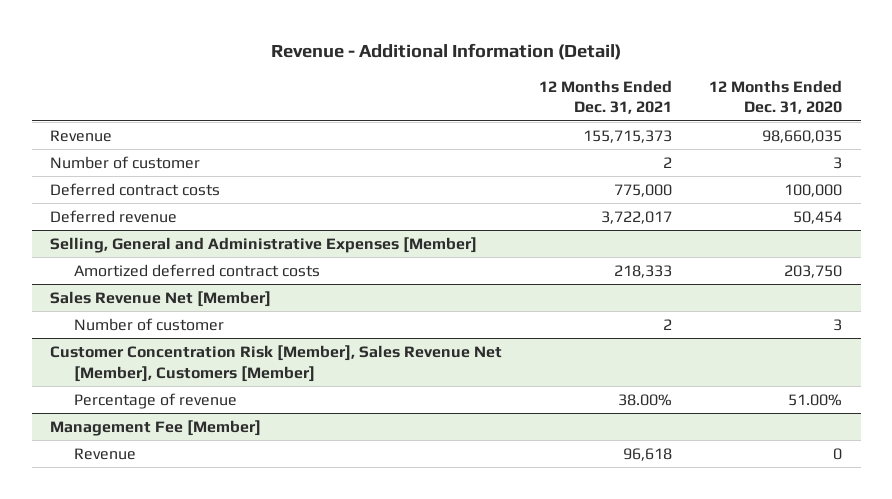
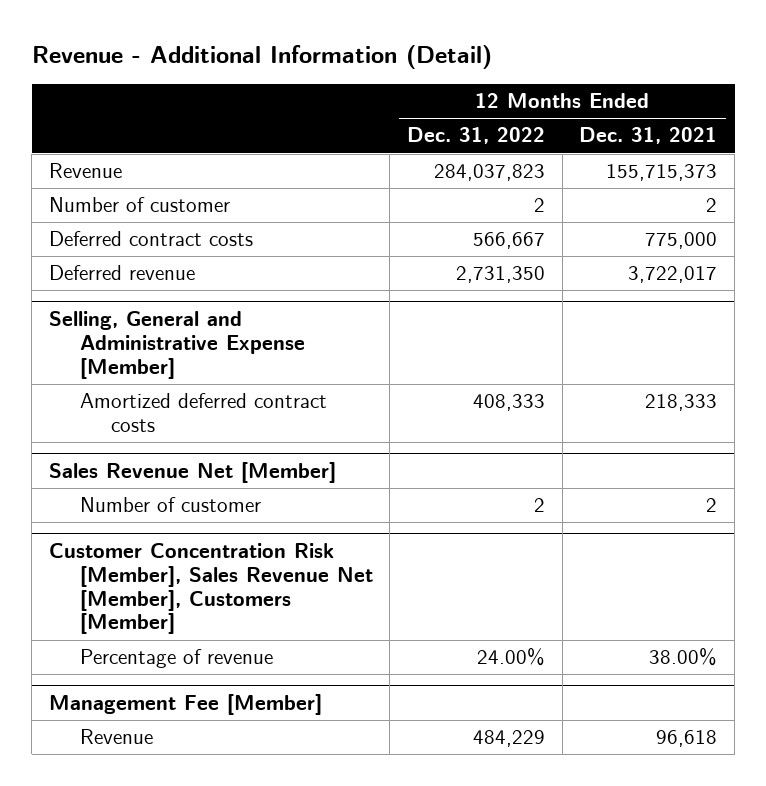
- | 12 Months Ended Dec. 31, 2021 | 12 Months Ended Dec. 31, 2020
+ | 12 Months Ended Dec. 31, 2022 | 12 Months Ended Dec. 31, 2021
- Selling, General and Administrative Expenses [Member]
+ Selling, General and Administrative Expense [Member]

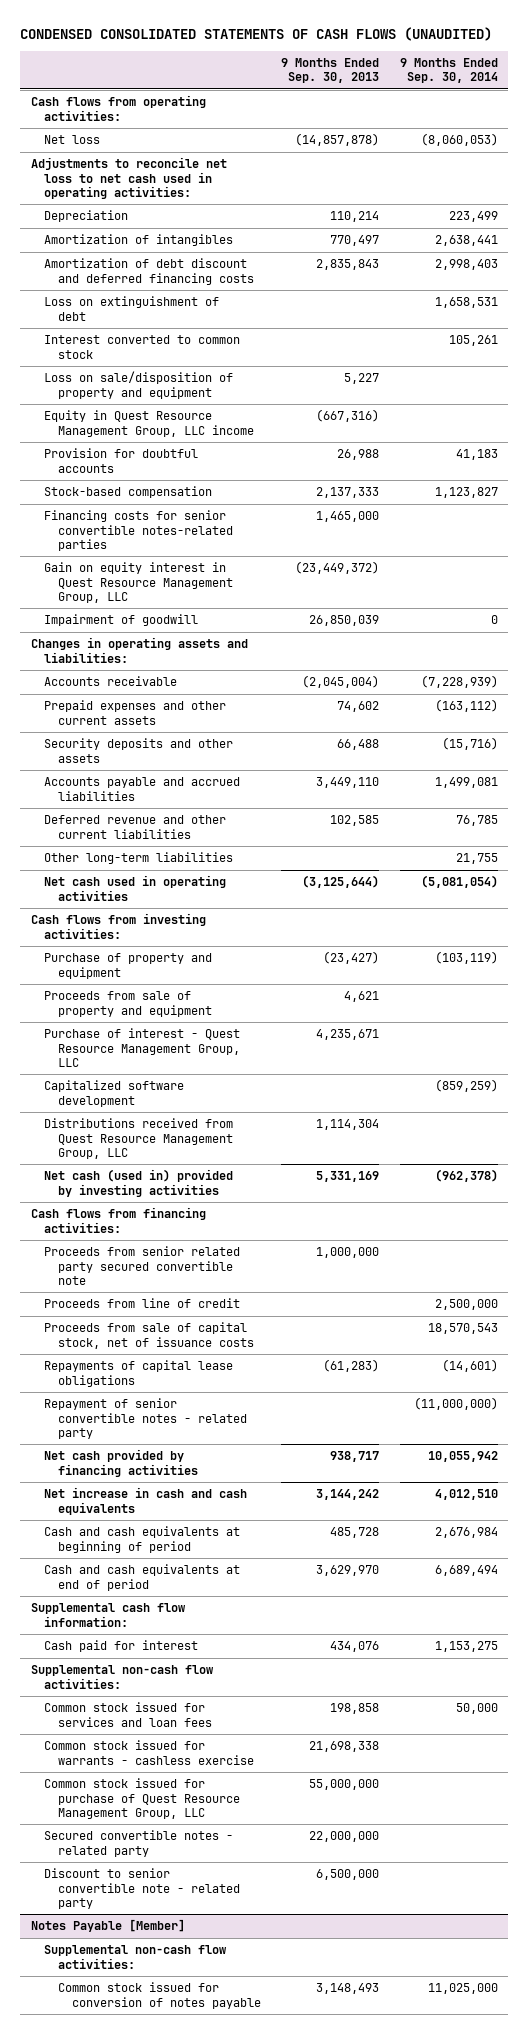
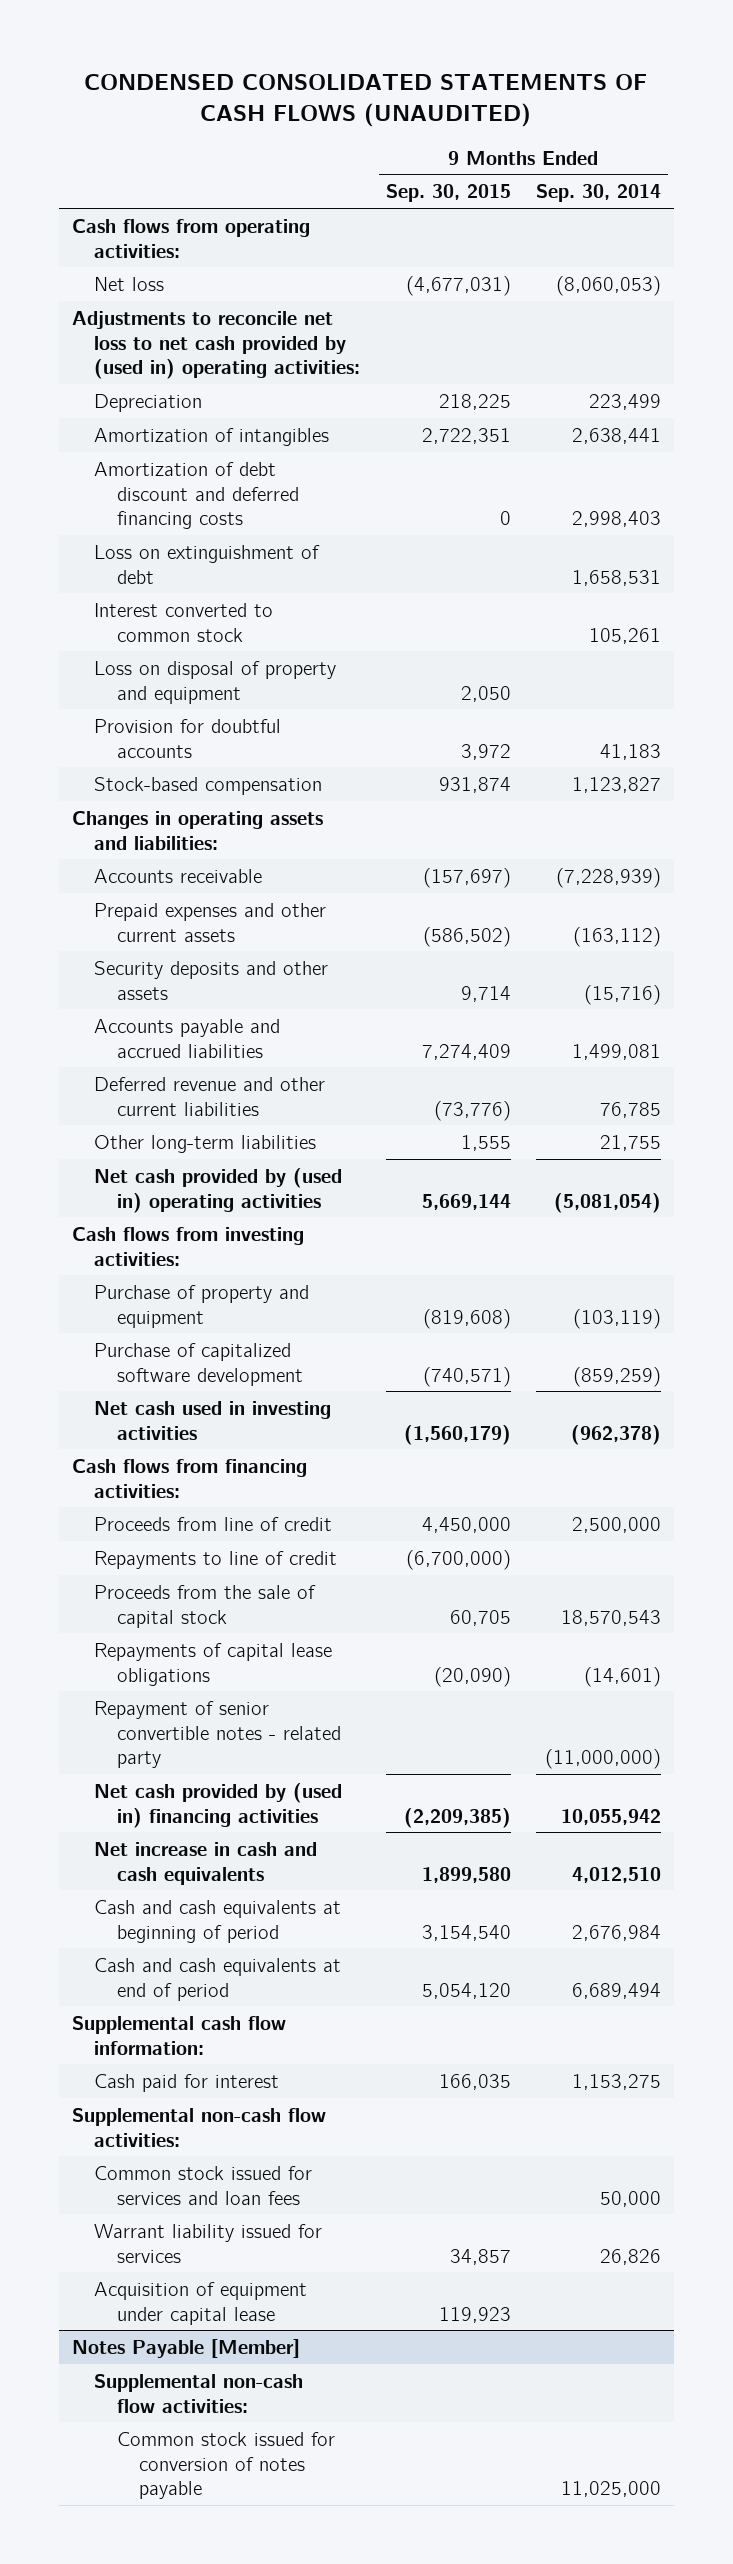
- | 9 Months Ended Sep. 30, 2013 | 9 Months Ended Sep. 30, 2014
+ | 9 Months Ended Sep. 30, 2015 | 9 Months Ended Sep. 30, 2014
- Adjustments to reconcile net loss to net cash used in operating activities:
+ Adjustments to reconcile net loss to net cash provided by (used in) operating activities:
- Loss on sale/disposition of property and equipment | 5,227 |
- Equity in Quest Resource Management Group, LLC income | (667,316) |
+ Loss on disposal of property and equipment | 2,050 |
- Financing costs for senior convertible notes-related parties | 1,465,000 |
- Gain on equity interest in Quest Resource Management Group, LLC | (23,449,372) |
- Impairment of goodwill | 26,850,039 | 0
- Net cash used in operating activities | (3,125,644) | (5,081,054)
+ Net cash provided by (used in) operating activities | 5,669,144 | (5,081,054)
- Proceeds from sale of property and equipment | 4,621 |
- Purchase of interest - Quest Resource Management Group, LLC | 4,235,671 |
- Capitalized software development | | (859,259)
- Distributions received from Quest Resource Management Group, LLC | 1,114,304 |
- Net cash (used in) provided by investing activities | 5,331,169 | (962,378)
+ Purchase of capitalized software development | (740,571) | (859,259)
+ Net cash used in investing activities | (1,560,179) | (962,378)
- Proceeds from senior related party secured convertible note | 1,000,000 |
- Proceeds from sale of capital stock, net of issuance costs | | 18,570,543
+ Repayments to line of credit | (6,700,000) |
+ Proceeds from the sale of capital stock | 60,705 | 18,570,543
- Net cash provided by financing activities | 938,717 | 10,055,942
+ Net cash provided by (used in) financing activities | (2,209,385) | 10,055,942
- Common stock issued for warrants - cashless exercise | 21,698,338 |
- Common stock issued for purchase of Quest Resource Management Group, LLC | 55,000,000 |
- Secured convertible notes - related party | 22,000,000 |
- Discount to senior convertible note - related party | 6,500,000 |
+ Warrant liability issued for services | 34,857 | 26,826
+ Acquisition of equipment under capital lease | 119,923 |

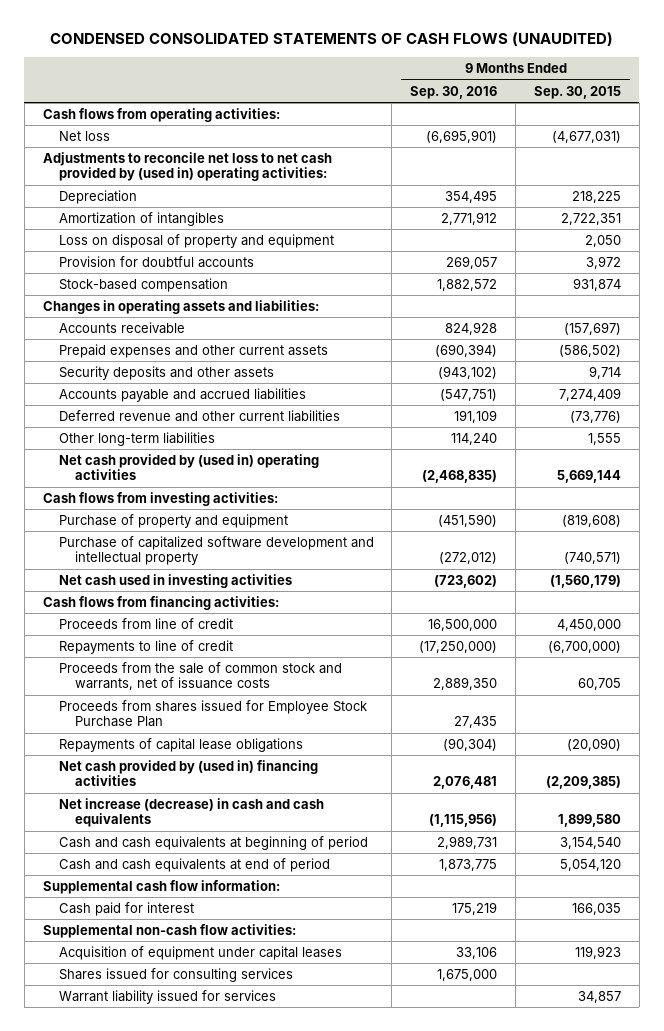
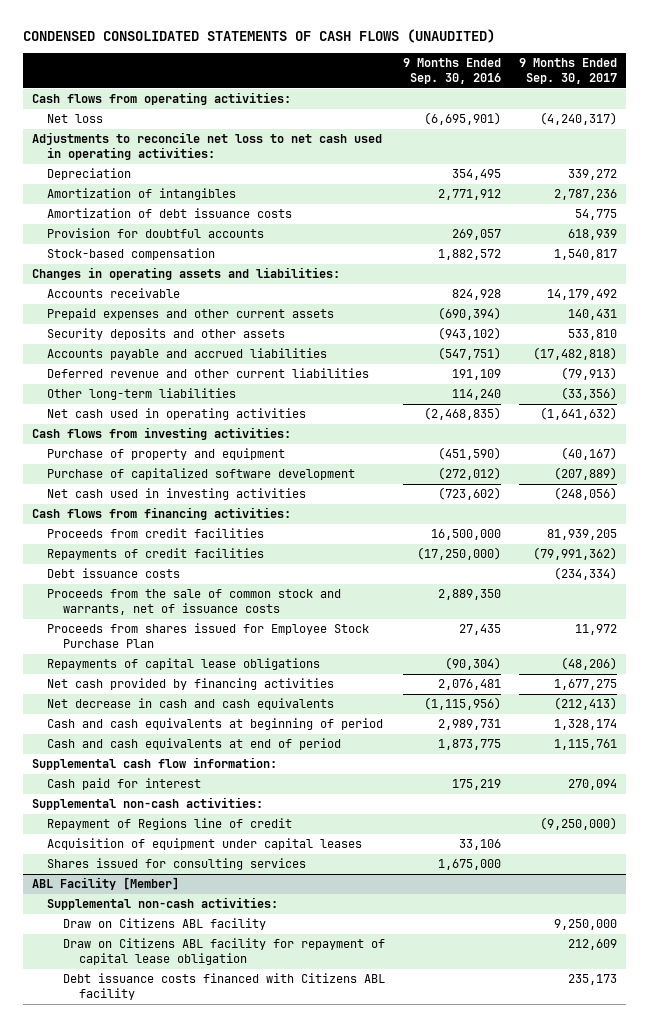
- | 9 Months Ended Sep. 30, 2016 | 9 Months Ended Sep. 30, 2015
+ | 9 Months Ended Sep. 30, 2016 | 9 Months Ended Sep. 30, 2017
- Adjustments to reconcile net loss to net cash provided by (used in) operating activities:
+ Adjustments to reconcile net loss to net cash used in operating activities:
- Loss on disposal of property and equipment | | 2,050
+ Amortization of debt issuance costs | | 54,775
- Net cash provided by (used in) operating activities | (2,468,835) | 5,669,144
+ Net cash used in operating activities | (2,468,835) | (1,641,632)
- Purchase of capitalized software development and intellectual property | (272,012) | (740,571)
+ Purchase of capitalized software development | (272,012) | (207,889)
- Proceeds from line of credit | 16,500,000 | 4,450,000
- Repayments to line of credit | (17,250,000) | (6,700,000)
+ Proceeds from credit facilities | 16,500,000 | 81,939,205
+ Repayments of credit facilities | (17,250,000) | (79,991,362)
+ Debt issuance costs | | (234,334)
- Net cash provided by (used in) financing activities | 2,076,481 | (2,209,385)
- Net increase (decrease) in cash and cash equivalents | (1,115,956) | 1,899,580
+ Net cash provided by financing activities | 2,076,481 | 1,677,275
+ Net decrease in cash and cash equivalents | (1,115,956) | (212,413)
- Supplemental non-cash flow activities:
+ Supplemental non-cash activities:
+ Repayment of Regions line of credit | | (9,250,000)
- Warrant liability issued for services | | 34,857
+ ABL Facility [Member]
+ Supplemental non-cash activities:
+ Draw on Citizens ABL facility | | 9,250,000
+ Draw on Citizens ABL facility for repayment of capital lease obligation | | 212,609
+ Debt issuance costs financed with Citizens ABL facility | | 235,173

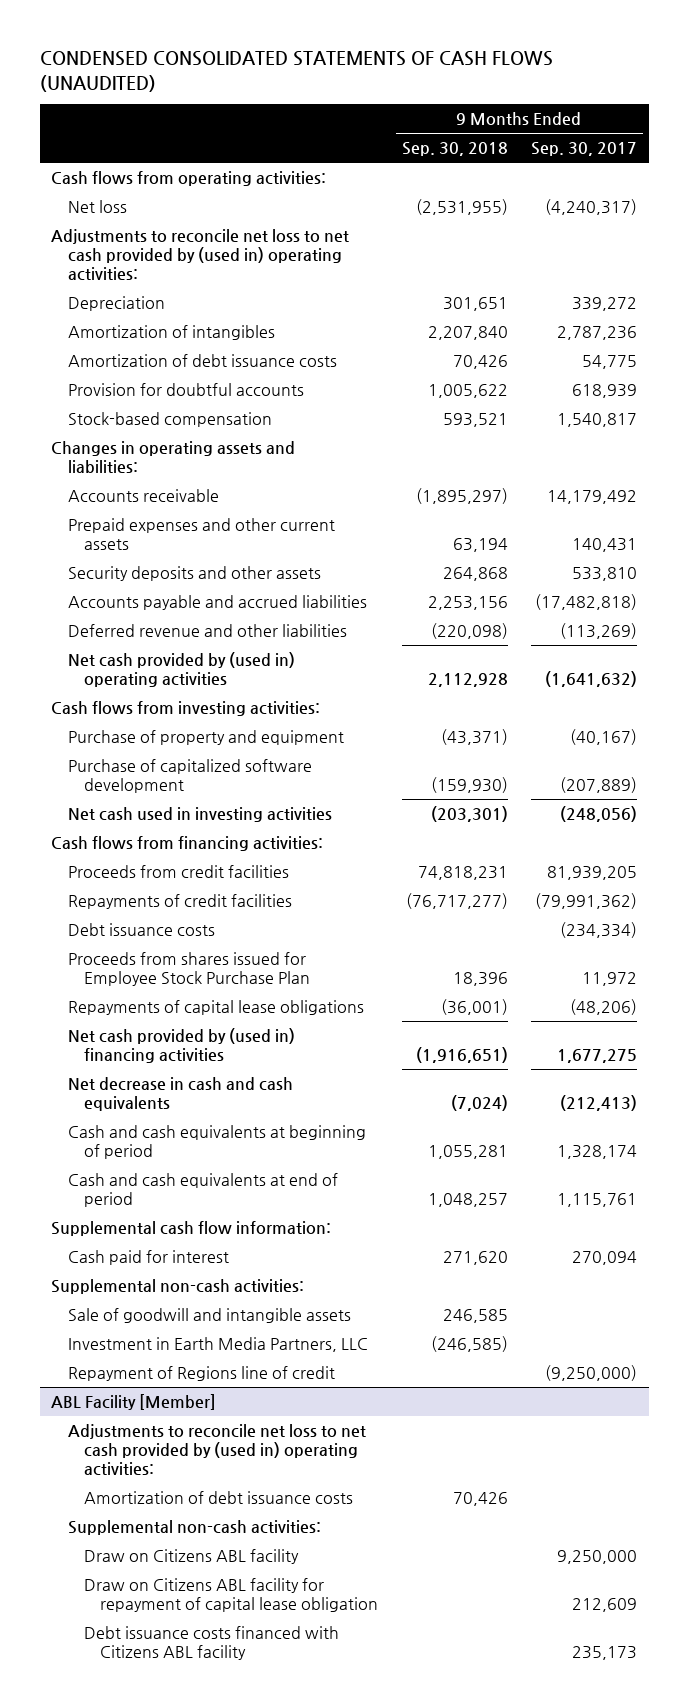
- | 9 Months Ended Sep. 30, 2016 | 9 Months Ended Sep. 30, 2017
+ | 9 Months Ended Sep. 30, 2018 | 9 Months Ended Sep. 30, 2017
- Adjustments to reconcile net loss to net cash used in operating activities:
+ Adjustments to reconcile net loss to net cash provided by (used in) operating activities:
- Deferred revenue and other current liabilities | 191,109 | (79,913)
- Other long-term liabilities | 114,240 | (33,356)
- Net cash used in operating activities | (2,468,835) | (1,641,632)
+ Deferred revenue and other liabilities | (220,098) | (113,269)
+ Net cash provided by (used in) operating activities | 2,112,928 | (1,641,632)
- Proceeds from the sale of common stock and warrants, net of issuance costs | 2,889,350 |
- Net cash provided by financing activities | 2,076,481 | 1,677,275
+ Net cash provided by (used in) financing activities | (1,916,651) | 1,677,275
+ Sale of goodwill and intangible assets | 246,585 |
+ Investment in Earth Media Partners, LLC | (246,585) |
- Acquisition of equipment under capital leases | 33,106 |
- Shares issued for consulting services | 1,675,000 |
@ ABL Facility [Member]
+ Adjustments to reconcile net loss to net cash provided by (used in) operating activities:
+ Amortization of debt issuance costs | 70,426 |

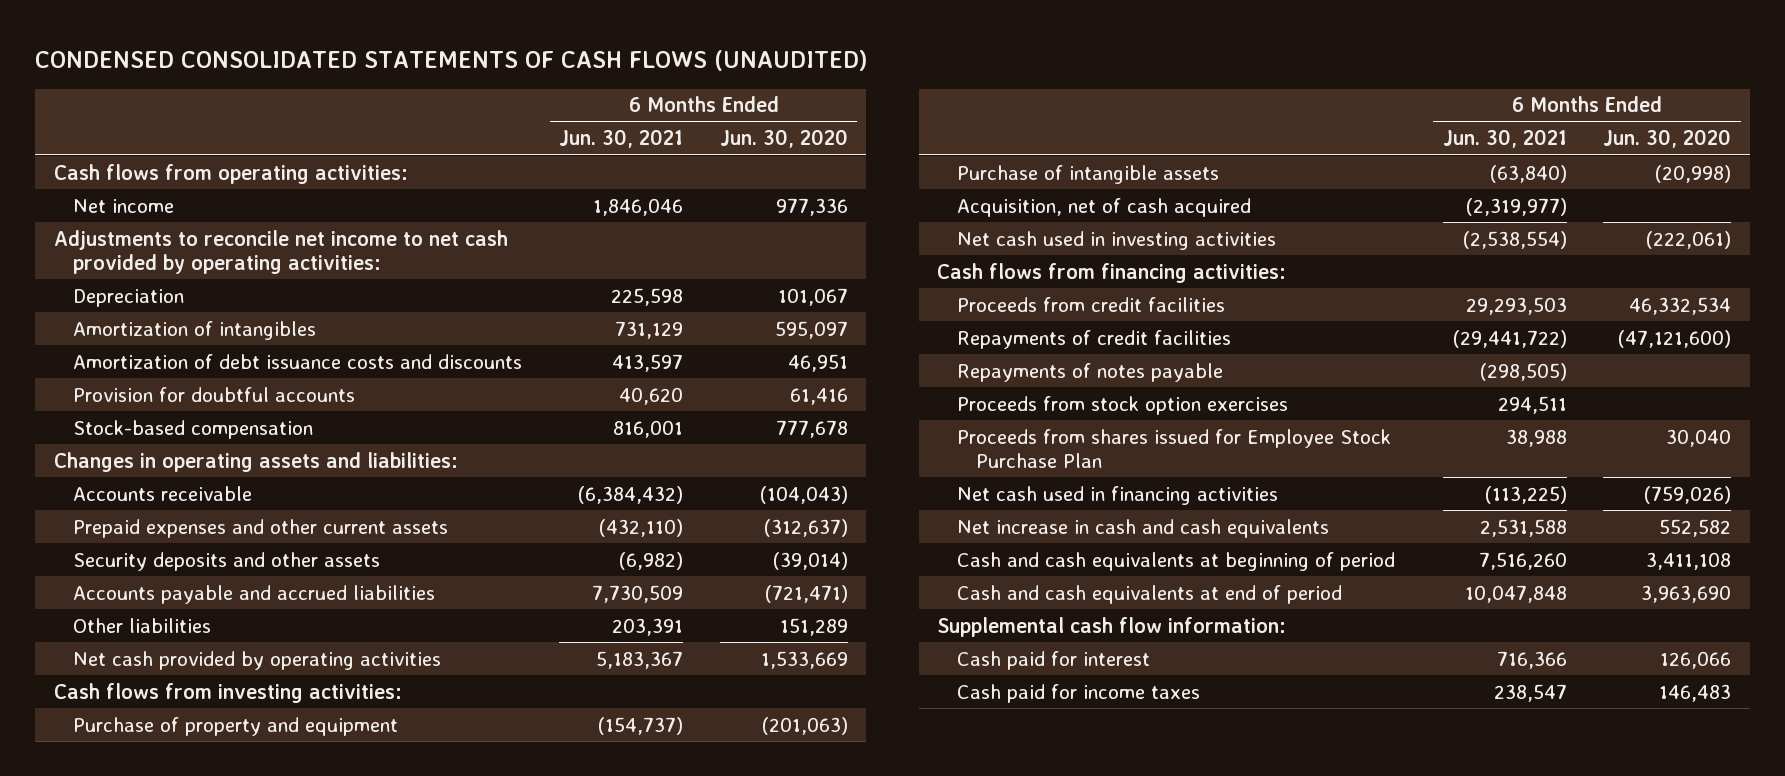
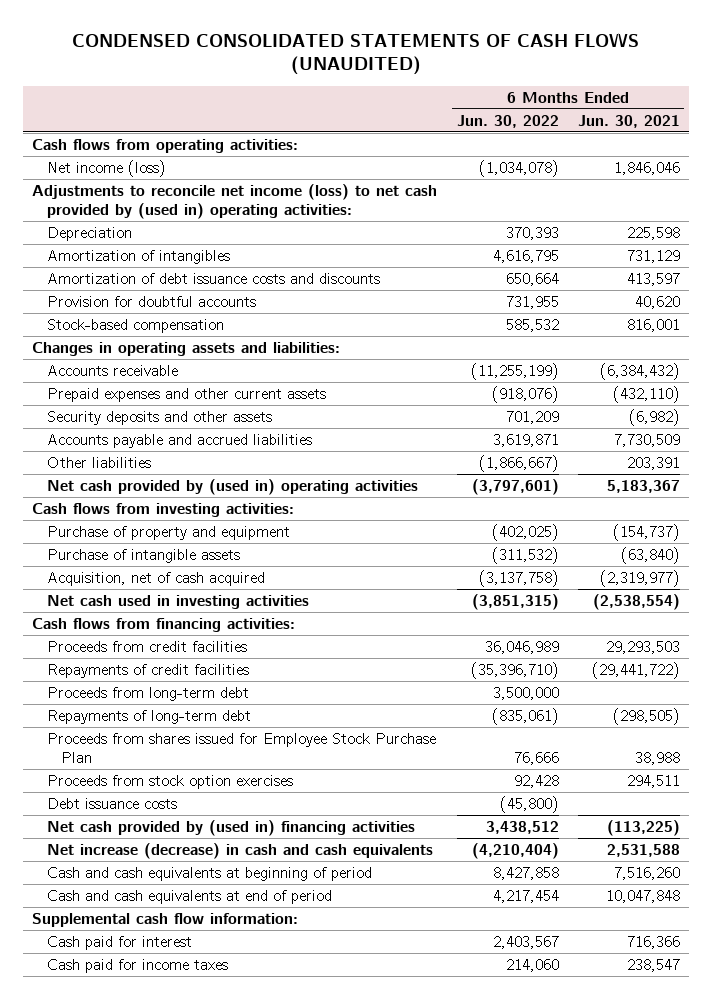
- | 6 Months Ended Jun. 30, 2021 | 6 Months Ended Jun. 30, 2020
+ | 6 Months Ended Jun. 30, 2022 | 6 Months Ended Jun. 30, 2021
- Net income | 1,846,046 | 977,336
- Adjustments to reconcile net income to net cash provided by operating activities:
+ Net income (loss) | (1,034,078) | 1,846,046
+ Adjustments to reconcile net income (loss) to net cash provided by (used in) operating activities:
- Net cash provided by operating activities | 5,183,367 | 1,533,669
+ Net cash provided by (used in) operating activities | (3,797,601) | 5,183,367
- Repayments of notes payable | (298,505) |
+ Proceeds from long-term debt | 3,500,000 |
+ Repayments of long-term debt | (835,061) | (298,505)
- Net cash used in financing activities | (113,225) | (759,026)
- Net increase in cash and cash equivalents | 2,531,588 | 552,582
moved down: Proceeds from stock option exercises | 92,428 | 294,511
+ Debt issuance costs | (45,800) |
+ Net cash provided by (used in) financing activities | 3,438,512 | (113,225)
+ Net increase (decrease) in cash and cash equivalents | (4,210,404) | 2,531,588

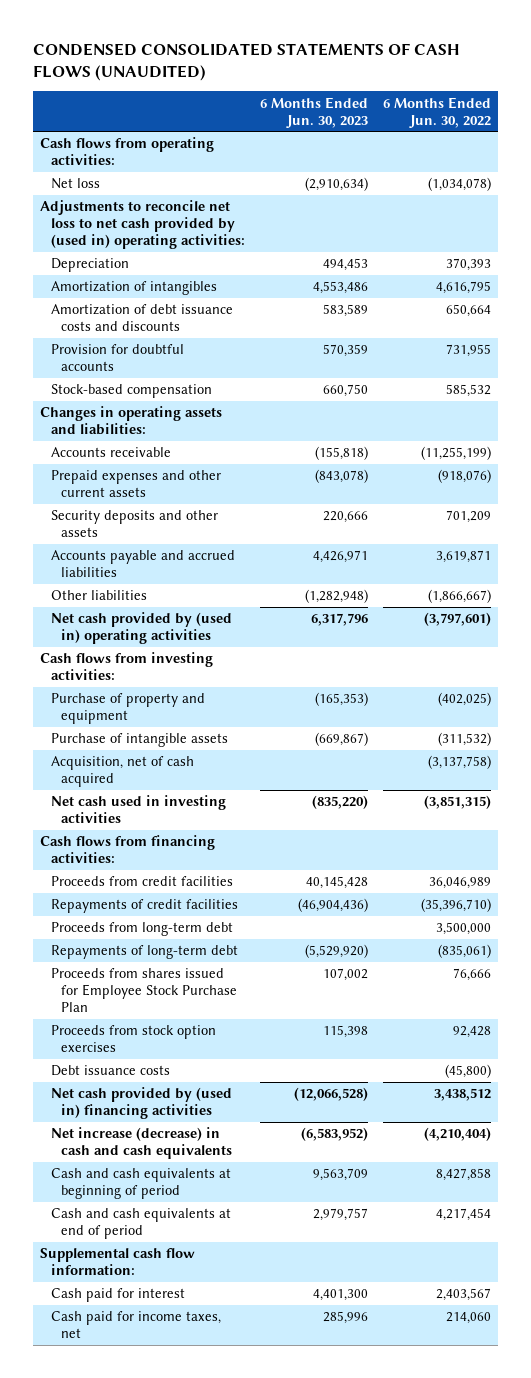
- | 6 Months Ended Jun. 30, 2022 | 6 Months Ended Jun. 30, 2021
+ | 6 Months Ended Jun. 30, 2023 | 6 Months Ended Jun. 30, 2022
- Net income (loss) | (1,034,078) | 1,846,046
- Adjustments to reconcile net income (loss) to net cash provided by (used in) operating activities:
+ Net loss | (2,910,634) | (1,034,078)
+ Adjustments to reconcile net loss to net cash provided by (used in) operating activities:
- Cash paid for income taxes | 214,060 | 238,547
+ Cash paid for income taxes, net | 285,996 | 214,060

